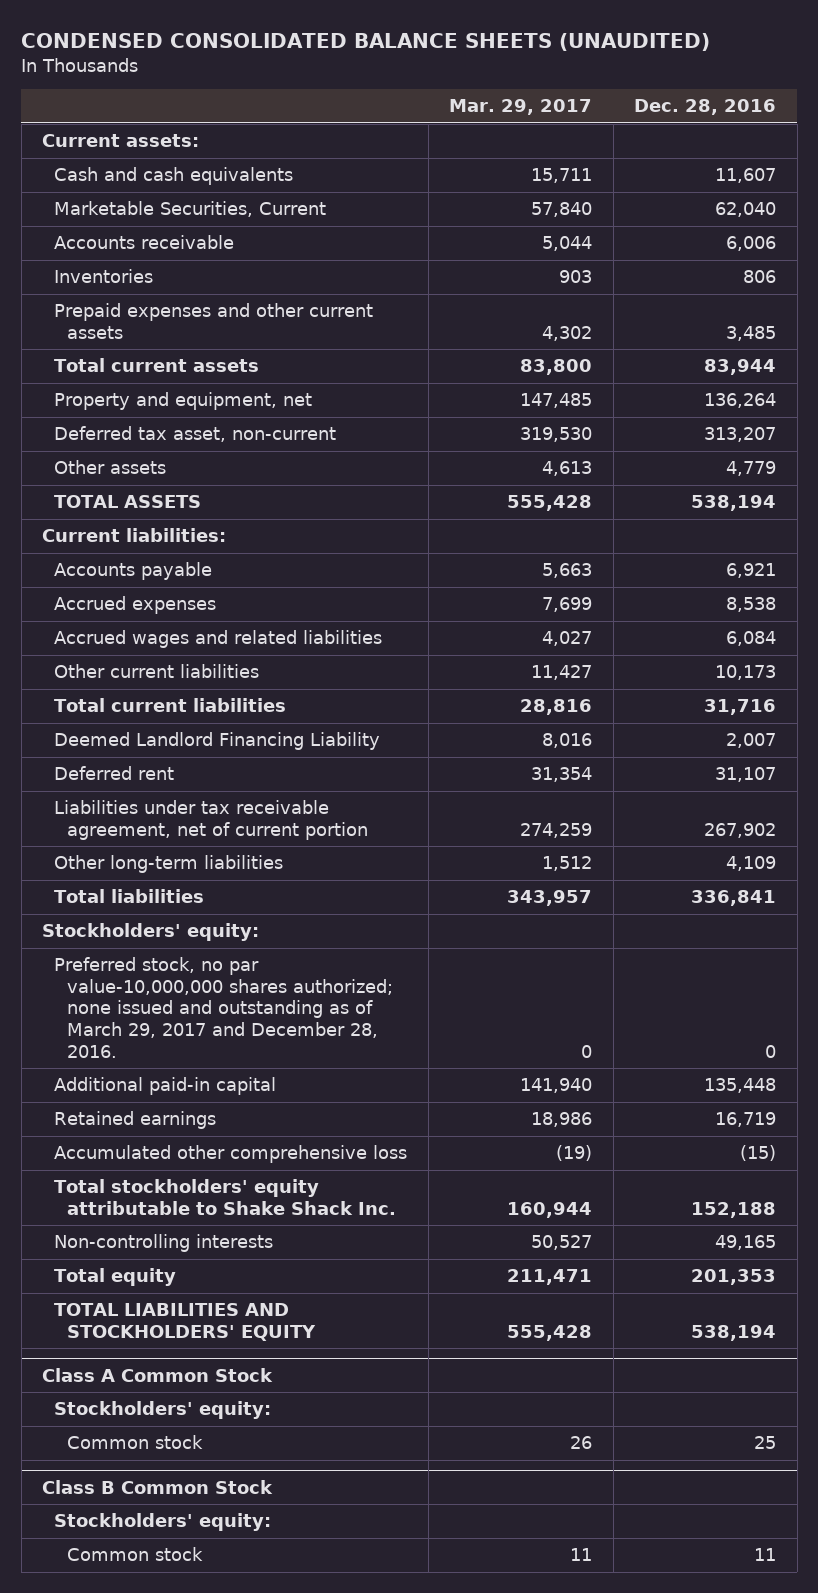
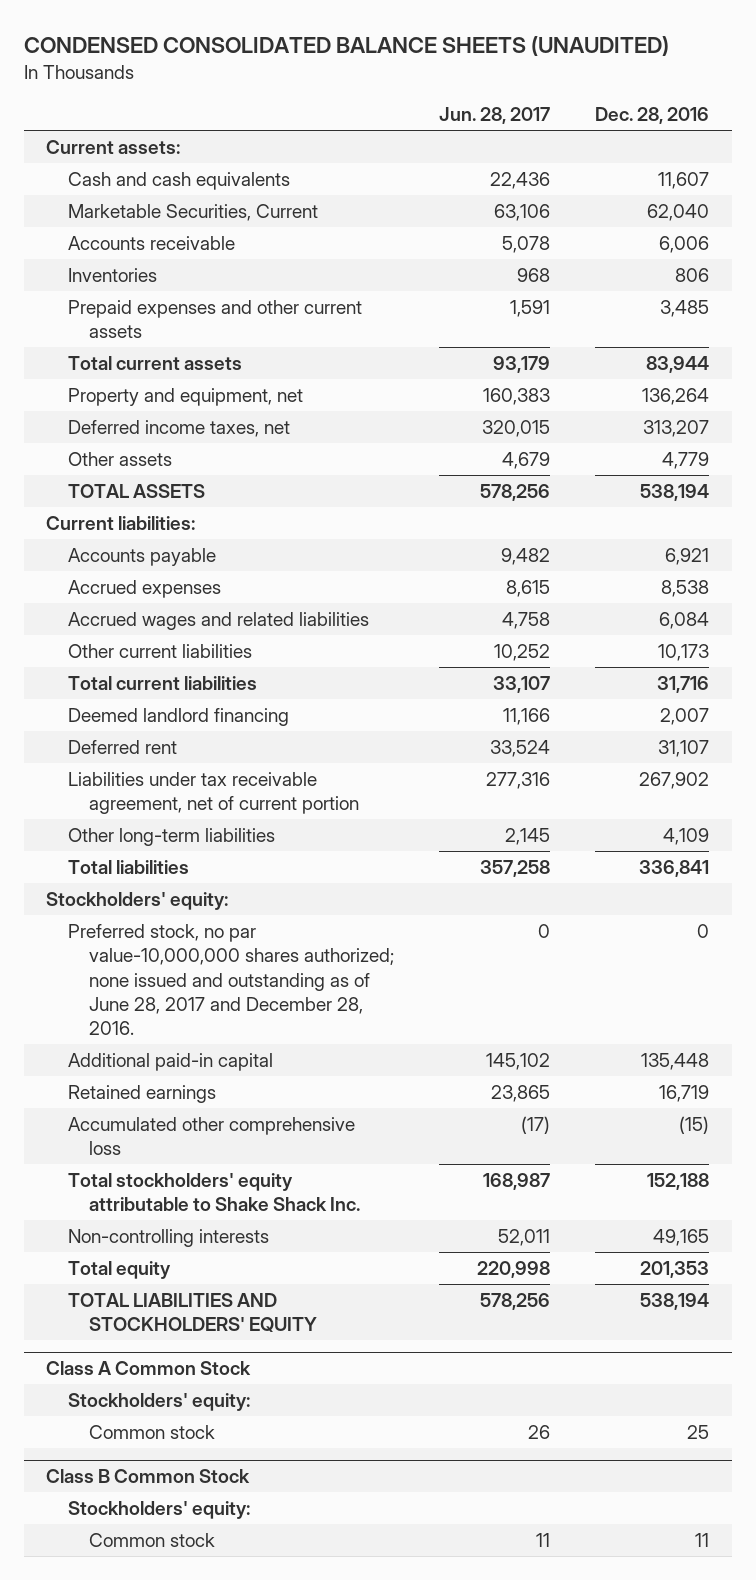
- | Mar. 29, 2017 | Dec. 28, 2016
+ | Jun. 28, 2017 | Dec. 28, 2016
- Deferred tax asset, non-current | 319,530 | 313,207
+ Deferred income taxes, net | 320,015 | 313,207
- Deemed Landlord Financing Liability | 8,016 | 2,007
+ Deemed landlord financing | 11,166 | 2,007
- Preferred stock, no par value-10,000,000 shares authorized; none issued and outstanding as of March 29, 2017 and December 28, 2016. | 0 | 0
+ Preferred stock, no par value-10,000,000 shares authorized; none issued and outstanding as of June 28, 2017 and December 28, 2016. | 0 | 0

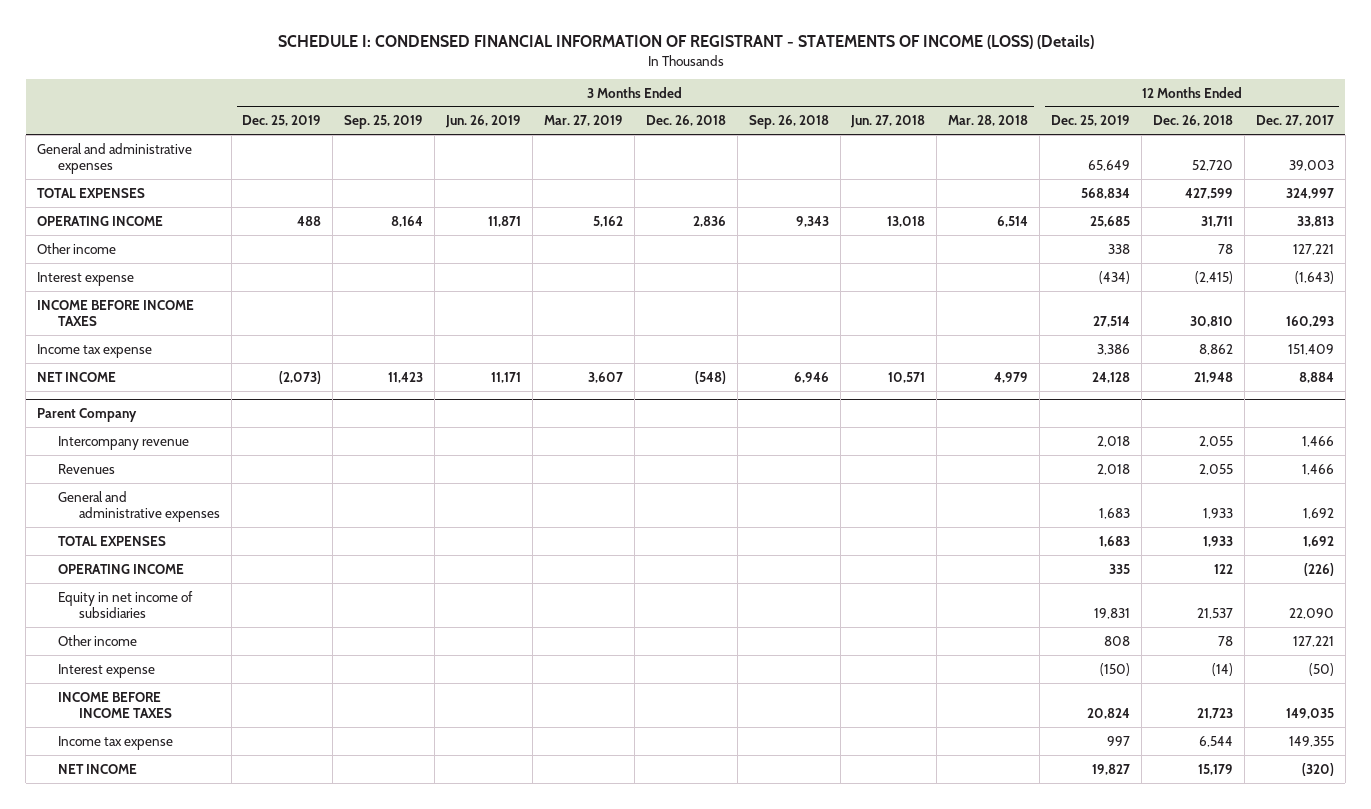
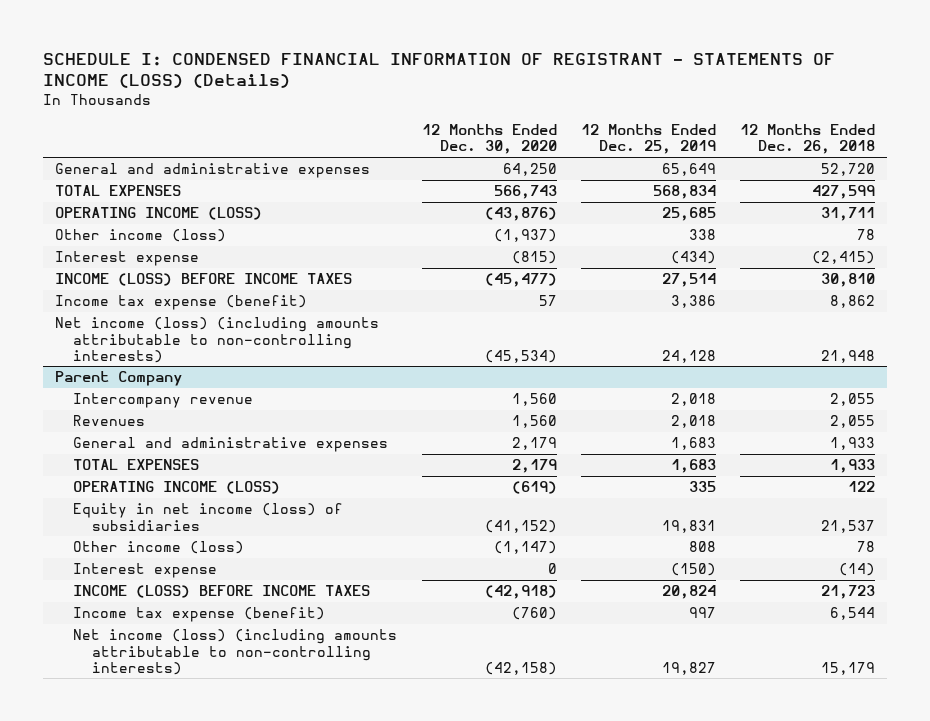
- | 3 Months Ended Dec. 25, 2019 | 3 Months Ended Sep. 25, 2019 | 3 Months Ended Jun. 26, 2019 | 3 Months Ended Mar. 27, 2019 | 3 Months Ended Dec. 26, 2018 | 3 Months Ended Sep. 26, 2018 | 3 Months Ended Jun. 27, 2018 | 3 Months Ended Mar. 28, 2018 | 12 Months Ended Dec. 25, 2019 | 12 Months Ended Dec. 26, 2018 | 12 Months Ended Dec. 27, 2017
+ | 12 Months Ended Dec. 30, 2020 | 12 Months Ended Dec. 25, 2019 | 12 Months Ended Dec. 26, 2018
- OPERATING INCOME | 488 | 8,164 | 11,871 | 5,162 | 2,836 | 9,343 | 13,018 | 6,514 | 25,685 | 31,711 | 33,813
- Other income | | | | | | | | | 338 | 78 | 127,221
+ OPERATING INCOME (LOSS) | (43,876) | 25,685 | 31,711
+ Other income (loss) | (1,937) | 338 | 78
- INCOME BEFORE INCOME TAXES | | | | | | | | | 27,514 | 30,810 | 160,293
- Income tax expense | | | | | | | | | 3,386 | 8,862 | 151,409
- NET INCOME | (2,073) | 11,423 | 11,171 | 3,607 | (548) | 6,946 | 10,571 | 4,979 | 24,128 | 21,948 | 8,884
+ INCOME (LOSS) BEFORE INCOME TAXES | (45,477) | 27,514 | 30,810
+ Income tax expense (benefit) | 57 | 3,386 | 8,862
+ Net income (loss) (including amounts attributable to non-controlling interests) | (45,534) | 24,128 | 21,948
@ Parent Company
- OPERATING INCOME | | | | | | | | | 335 | 122 | (226)
- Equity in net income of subsidiaries | | | | | | | | | 19,831 | 21,537 | 22,090
- Other income | | | | | | | | | 808 | 78 | 127,221
+ OPERATING INCOME (LOSS) | (619) | 335 | 122
+ Equity in net income (loss) of subsidiaries | (41,152) | 19,831 | 21,537
+ Other income (loss) | (1,147) | 808 | 78
- INCOME BEFORE INCOME TAXES | | | | | | | | | 20,824 | 21,723 | 149,035
- Income tax expense | | | | | | | | | 997 | 6,544 | 149,355
- NET INCOME | | | | | | | | | 19,827 | 15,179 | (320)
+ INCOME (LOSS) BEFORE INCOME TAXES | (42,918) | 20,824 | 21,723
+ Income tax expense (benefit) | (760) | 997 | 6,544
+ Net income (loss) (including amounts attributable to non-controlling interests) | (42,158) | 19,827 | 15,179

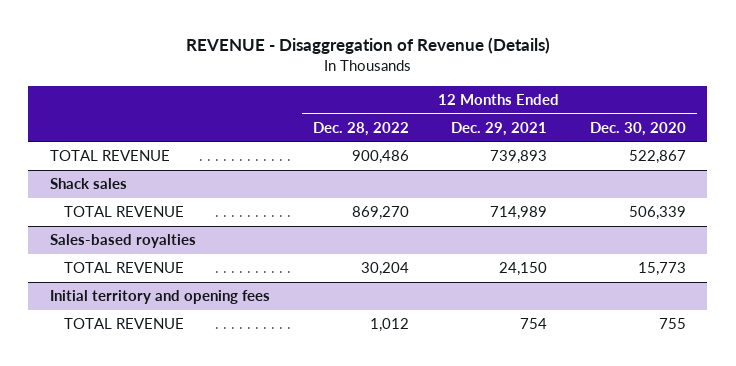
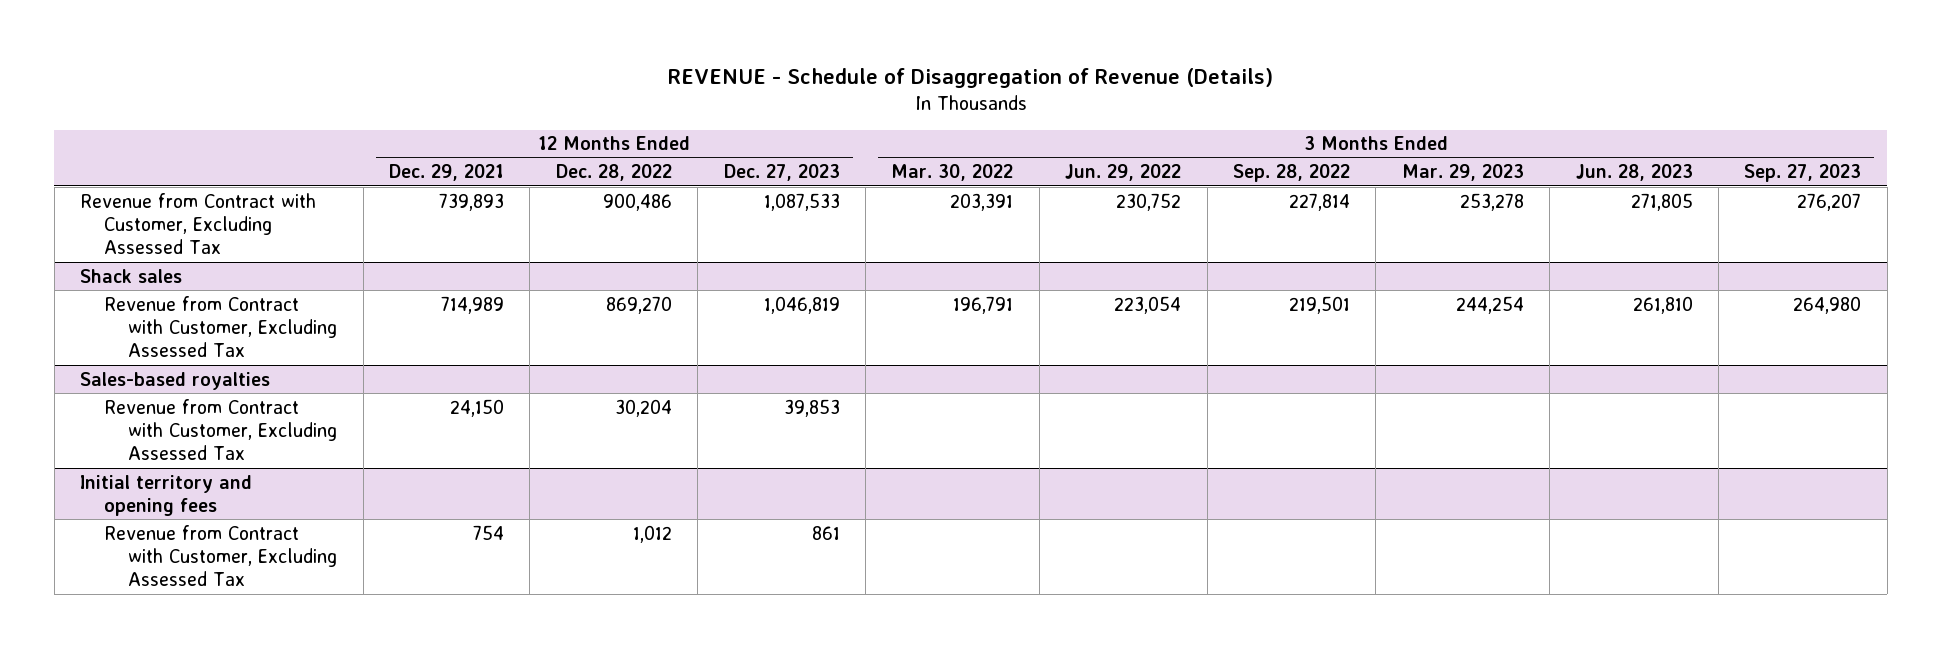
- REVENUE - Disaggregation of Revenue (Details)
+ REVENUE - Schedule of Disaggregation of Revenue (Details)
- | 12 Months Ended Dec. 28, 2022 | 12 Months Ended Dec. 29, 2021 | 12 Months Ended Dec. 30, 2020
+ | 12 Months Ended Dec. 29, 2021 | 12 Months Ended Dec. 28, 2022 | 12 Months Ended Dec. 27, 2023 | 3 Months Ended Mar. 30, 2022 | 3 Months Ended Jun. 29, 2022 | 3 Months Ended Sep. 28, 2022 | 3 Months Ended Mar. 29, 2023 | 3 Months Ended Jun. 28, 2023 | 3 Months Ended Sep. 27, 2023
- TOTAL REVENUE | 900,486 | 739,893 | 522,867
+ Revenue from Contract with Customer, Excluding Assessed Tax | 739,893 | 900,486 | 1,087,533 | 203,391 | 230,752 | 227,814 | 253,278 | 271,805 | 276,207
@ Shack sales
- TOTAL REVENUE | 869,270 | 714,989 | 506,339
+ Revenue from Contract with Customer, Excluding Assessed Tax | 714,989 | 869,270 | 1,046,819 | 196,791 | 223,054 | 219,501 | 244,254 | 261,810 | 264,980
@ Sales-based royalties
- TOTAL REVENUE | 30,204 | 24,150 | 15,773
+ Revenue from Contract with Customer, Excluding Assessed Tax | 24,150 | 30,204 | 39,853 | | | | | |
@ Initial territory and opening fees
- TOTAL REVENUE | 1,012 | 754 | 755
+ Revenue from Contract with Customer, Excluding Assessed Tax | 754 | 1,012 | 861 | | | | | |

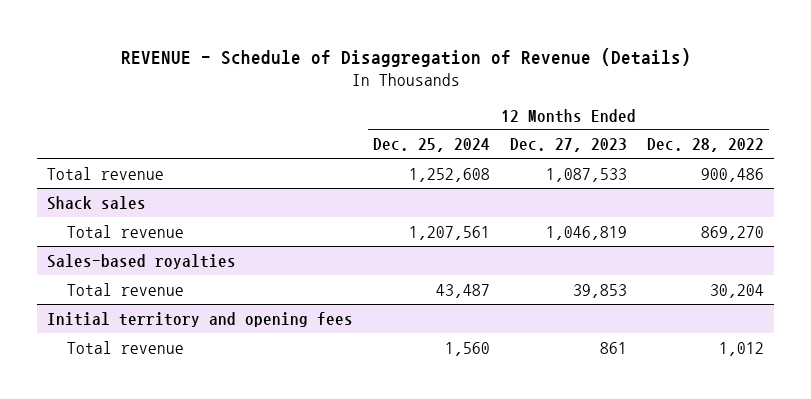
- | 12 Months Ended Dec. 29, 2021 | 12 Months Ended Dec. 28, 2022 | 12 Months Ended Dec. 27, 2023 | 3 Months Ended Mar. 30, 2022 | 3 Months Ended Jun. 29, 2022 | 3 Months Ended Sep. 28, 2022 | 3 Months Ended Mar. 29, 2023 | 3 Months Ended Jun. 28, 2023 | 3 Months Ended Sep. 27, 2023
+ | 12 Months Ended Dec. 25, 2024 | 12 Months Ended Dec. 27, 2023 | 12 Months Ended Dec. 28, 2022
- Revenue from Contract with Customer, Excluding Assessed Tax | 739,893 | 900,486 | 1,087,533 | 203,391 | 230,752 | 227,814 | 253,278 | 271,805 | 276,207
+ Total revenue | 1,252,608 | 1,087,533 | 900,486
@ Shack sales
- Revenue from Contract with Customer, Excluding Assessed Tax | 714,989 | 869,270 | 1,046,819 | 196,791 | 223,054 | 219,501 | 244,254 | 261,810 | 264,980
+ Total revenue | 1,207,561 | 1,046,819 | 869,270
@ Sales-based royalties
- Revenue from Contract with Customer, Excluding Assessed Tax | 24,150 | 30,204 | 39,853 | | | | | |
+ Total revenue | 43,487 | 39,853 | 30,204
@ Initial territory and opening fees
- Revenue from Contract with Customer, Excluding Assessed Tax | 754 | 1,012 | 861 | | | | | |
+ Total revenue | 1,560 | 861 | 1,012

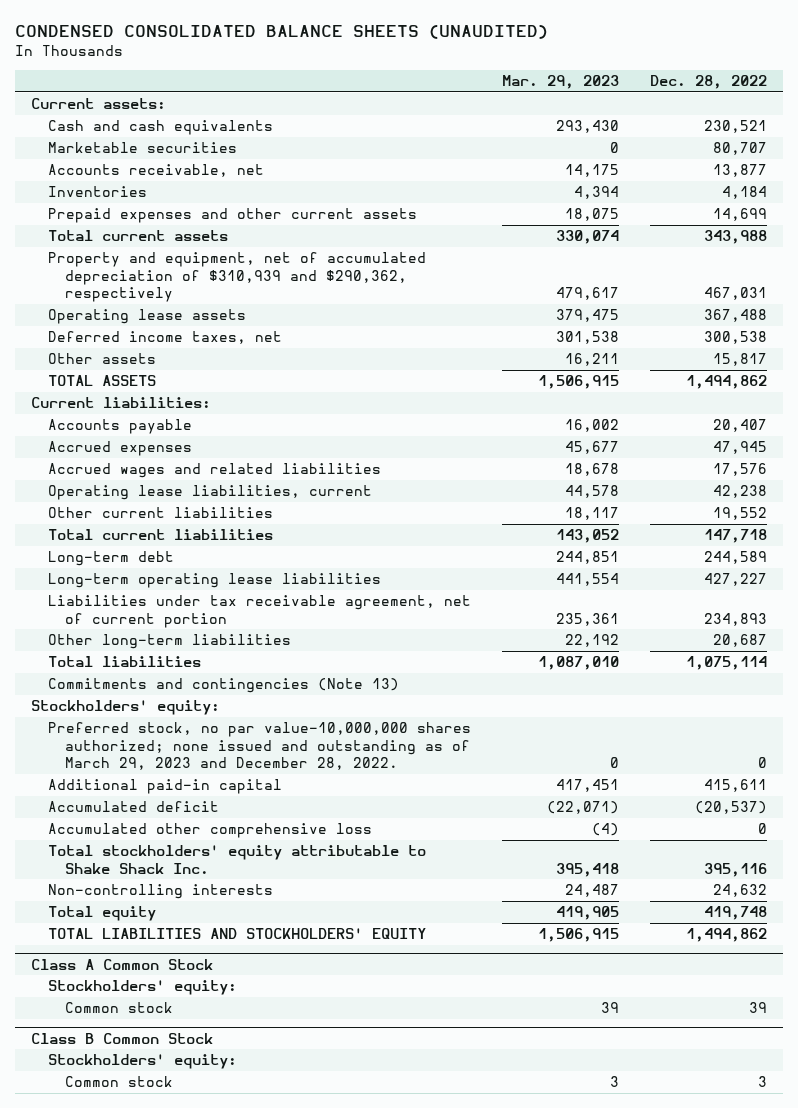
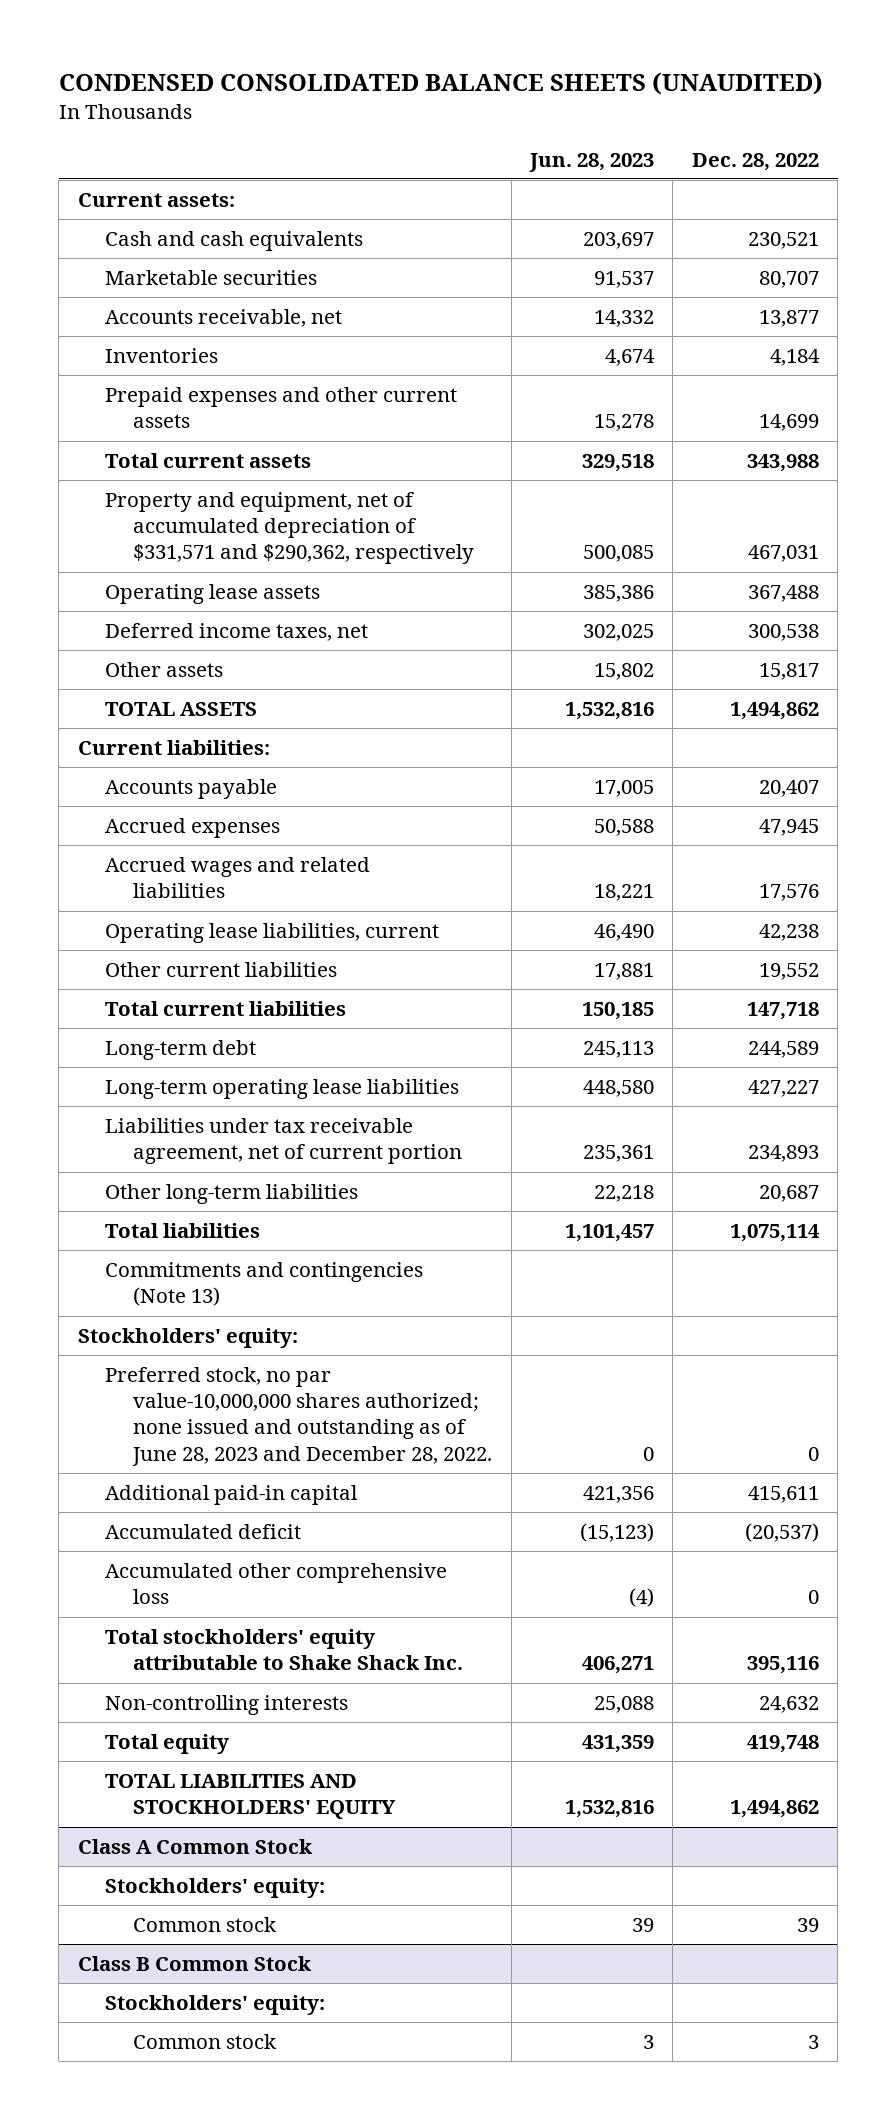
- | Mar. 29, 2023 | Dec. 28, 2022
+ | Jun. 28, 2023 | Dec. 28, 2022
- Property and equipment, net of accumulated depreciation of $310,939 and $290,362, respectively | 479,617 | 467,031
+ Property and equipment, net of accumulated depreciation of $331,571 and $290,362, respectively | 500,085 | 467,031
- Preferred stock, no par value-10,000,000 shares authorized; none issued and outstanding as of March 29, 2023 and December 28, 2022. | 0 | 0
+ Preferred stock, no par value-10,000,000 shares authorized; none issued and outstanding as of June 28, 2023 and December 28, 2022. | 0 | 0

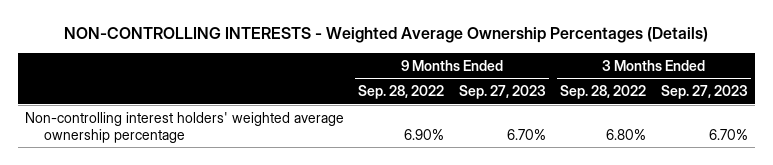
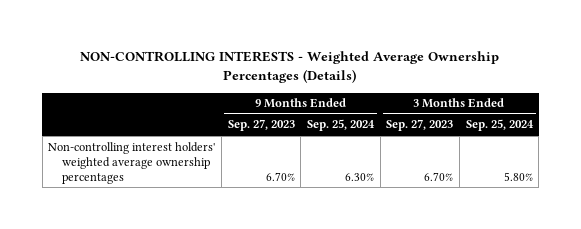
- | 9 Months Ended Sep. 28, 2022 | 9 Months Ended Sep. 27, 2023 | 3 Months Ended Sep. 28, 2022 | 3 Months Ended Sep. 27, 2023
+ | 9 Months Ended Sep. 27, 2023 | 9 Months Ended Sep. 25, 2024 | 3 Months Ended Sep. 27, 2023 | 3 Months Ended Sep. 25, 2024
- Non-controlling interest holders' weighted average ownership percentage | 6.90% | 6.70% | 6.80% | 6.70%
+ Non-controlling interest holders' weighted average ownership percentages | 6.70% | 6.30% | 6.70% | 5.80%

